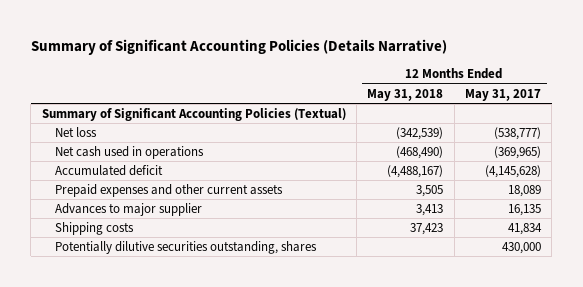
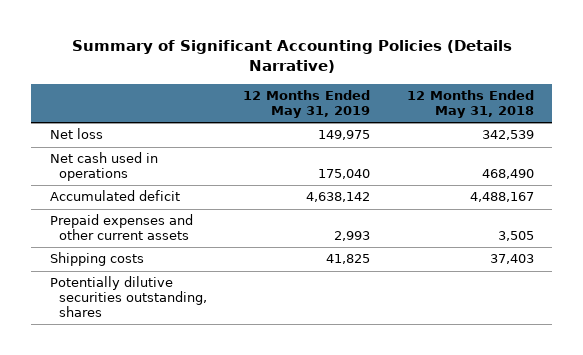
- | 12 Months Ended May 31, 2018 | 12 Months Ended May 31, 2017
+ | 12 Months Ended May 31, 2019 | 12 Months Ended May 31, 2018
- Summary of Significant Accounting Policies (Textual)
- Net loss | (342,539) | (538,777)
- Net cash used in operations | (468,490) | (369,965)
- Accumulated deficit | (4,488,167) | (4,145,628)
+ Net loss | 149,975 | 342,539
+ Net cash used in operations | 175,040 | 468,490
+ Accumulated deficit | 4,638,142 | 4,488,167
- Advances to major supplier | 3,413 | 16,135
- Shipping costs | 37,423 | 41,834
+ Shipping costs | 41,825 | 37,403

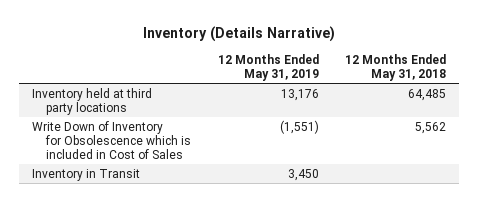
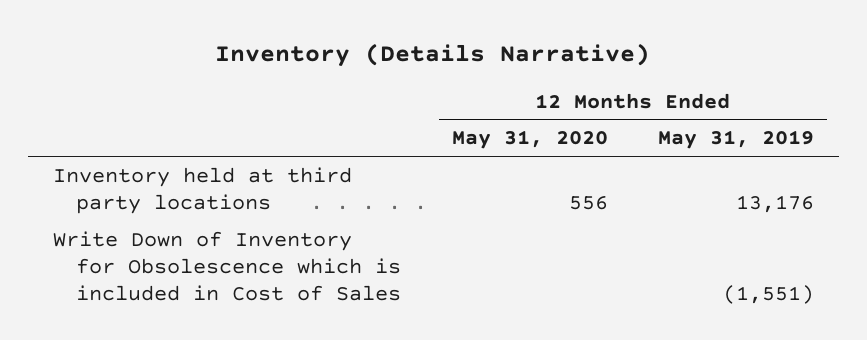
- | 12 Months Ended May 31, 2019 | 12 Months Ended May 31, 2018
+ | 12 Months Ended May 31, 2020 | 12 Months Ended May 31, 2019
- Inventory in Transit | 3,450 |

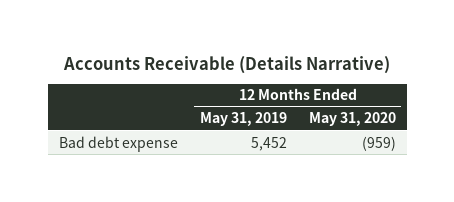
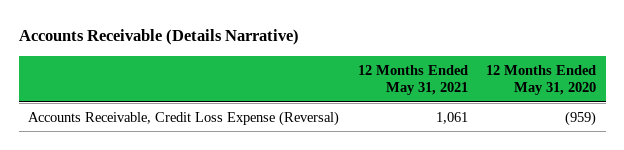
- | 12 Months Ended May 31, 2019 | 12 Months Ended May 31, 2020
+ | 12 Months Ended May 31, 2021 | 12 Months Ended May 31, 2020
- Bad debt expense | 5,452 | (959)
+ Accounts Receivable, Credit Loss Expense (Reversal) | 1,061 | (959)

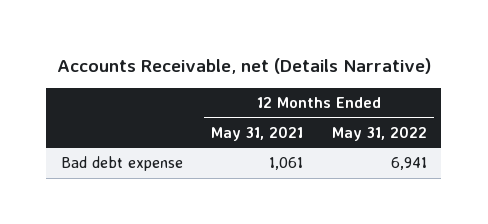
- Accounts Receivable (Details Narrative)
+ Accounts Receivable, net (Details Narrative)
- | 12 Months Ended May 31, 2021 | 12 Months Ended May 31, 2020
+ | 12 Months Ended May 31, 2021 | 12 Months Ended May 31, 2022
- Accounts Receivable, Credit Loss Expense (Reversal) | 1,061 | (959)
+ Bad debt expense | 1,061 | 6,941

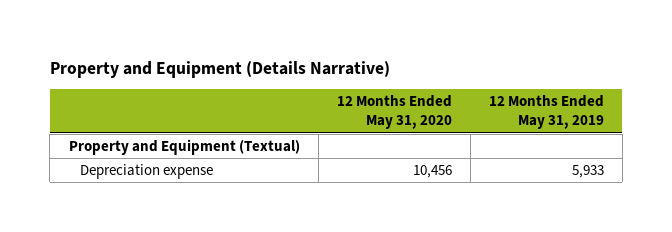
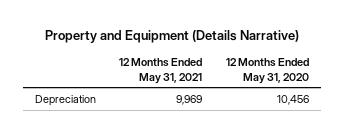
- | 12 Months Ended May 31, 2020 | 12 Months Ended May 31, 2019
+ | 12 Months Ended May 31, 2021 | 12 Months Ended May 31, 2020
- Property and Equipment (Textual)
- Depreciation expense | 10,456 | 5,933
+ Depreciation | 9,969 | 10,456

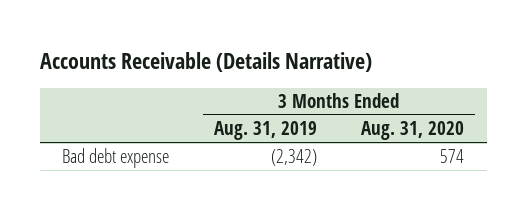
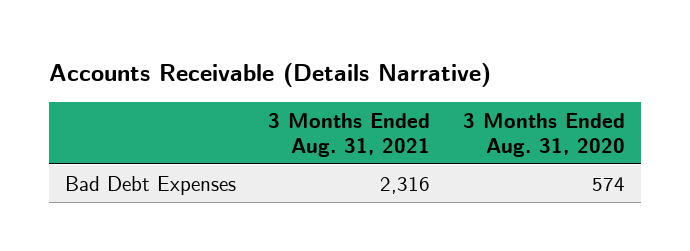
- | 3 Months Ended Aug. 31, 2019 | 3 Months Ended Aug. 31, 2020
+ | 3 Months Ended Aug. 31, 2021 | 3 Months Ended Aug. 31, 2020
- Bad debt expense | (2,342) | 574
+ Bad Debt Expenses | 2,316 | 574

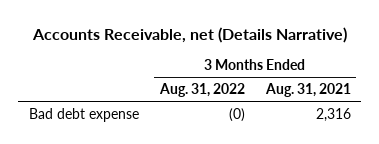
- Accounts Receivable (Details Narrative)
+ Accounts Receivable, net (Details Narrative)
- | 3 Months Ended Aug. 31, 2021 | 3 Months Ended Aug. 31, 2020
+ | 3 Months Ended Aug. 31, 2022 | 3 Months Ended Aug. 31, 2021
- Bad Debt Expenses | 2,316 | 574
+ Bad debt expense | (0) | 2,316

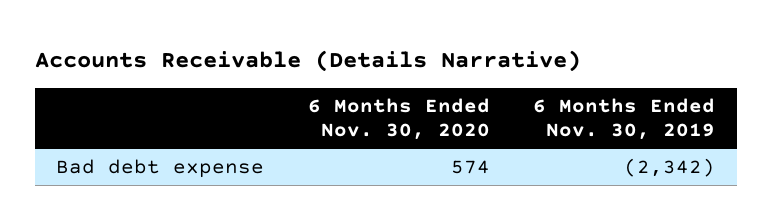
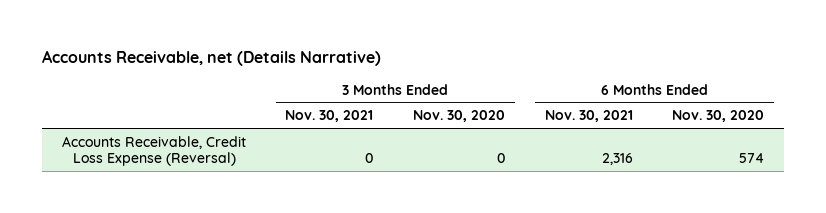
- Accounts Receivable (Details Narrative)
+ Accounts Receivable, net (Details Narrative)
- | 6 Months Ended Nov. 30, 2020 | 6 Months Ended Nov. 30, 2019
+ | 3 Months Ended Nov. 30, 2021 | 3 Months Ended Nov. 30, 2020 | 6 Months Ended Nov. 30, 2021 | 6 Months Ended Nov. 30, 2020
- Bad debt expense | 574 | (2,342)
+ Accounts Receivable, Credit Loss Expense (Reversal) | 0 | 0 | 2,316 | 574

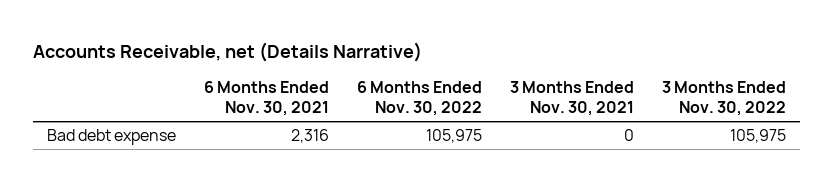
- | 3 Months Ended Nov. 30, 2021 | 3 Months Ended Nov. 30, 2020 | 6 Months Ended Nov. 30, 2021 | 6 Months Ended Nov. 30, 2020
+ | 6 Months Ended Nov. 30, 2021 | 6 Months Ended Nov. 30, 2022 | 3 Months Ended Nov. 30, 2021 | 3 Months Ended Nov. 30, 2022
- Accounts Receivable, Credit Loss Expense (Reversal) | 0 | 0 | 2,316 | 574
+ Bad debt expense | 2,316 | 105,975 | 0 | 105,975

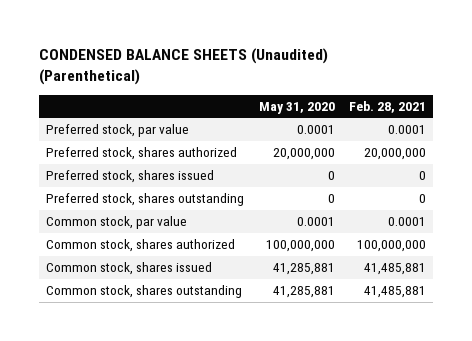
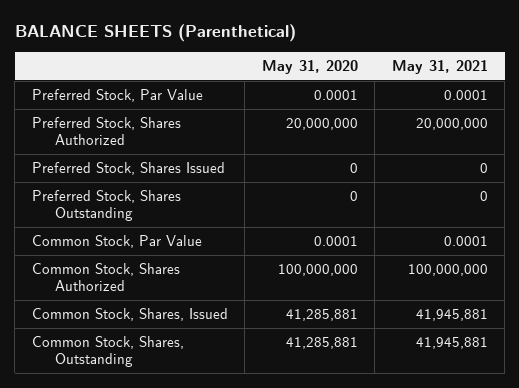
- CONDENSED BALANCE SHEETS (Unaudited) (Parenthetical)
+ BALANCE SHEETS (Parenthetical)
- | May 31, 2020 | Feb. 28, 2021
+ | May 31, 2020 | May 31, 2021
- Preferred stock, par value | 0.0001 | 0.0001
- Preferred stock, shares authorized | 20,000,000 | 20,000,000
- Preferred stock, shares issued | 0 | 0
- Preferred stock, shares outstanding | 0 | 0
- Common stock, par value | 0.0001 | 0.0001
- Common stock, shares authorized | 100,000,000 | 100,000,000
- Common stock, shares issued | 41,285,881 | 41,485,881
- Common stock, shares outstanding | 41,285,881 | 41,485,881
+ Preferred Stock, Par Value | 0.0001 | 0.0001
+ Preferred Stock, Shares Authorized | 20,000,000 | 20,000,000
+ Preferred Stock, Shares Issued | 0 | 0
+ Preferred Stock, Shares Outstanding | 0 | 0
+ Common Stock, Par Value | 0.0001 | 0.0001
+ Common Stock, Shares Authorized | 100,000,000 | 100,000,000
+ Common Stock, Shares, Issued | 41,285,881 | 41,945,881
+ Common Stock, Shares, Outstanding | 41,285,881 | 41,945,881

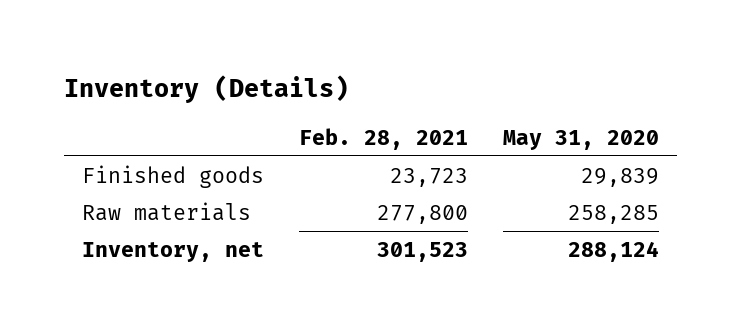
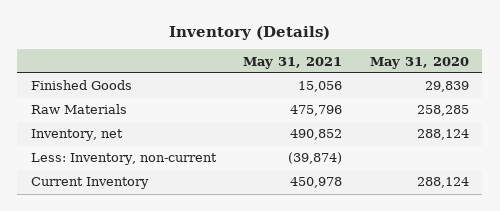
- | Feb. 28, 2021 | May 31, 2020
+ | May 31, 2021 | May 31, 2020
- Finished goods | 23,723 | 29,839
- Raw materials | 277,800 | 258,285
+ Finished Goods | 15,056 | 29,839
+ Raw Materials | 475,796 | 258,285
+ Less: Inventory, non-current | (39,874) |
+ Current Inventory | 450,978 | 288,124

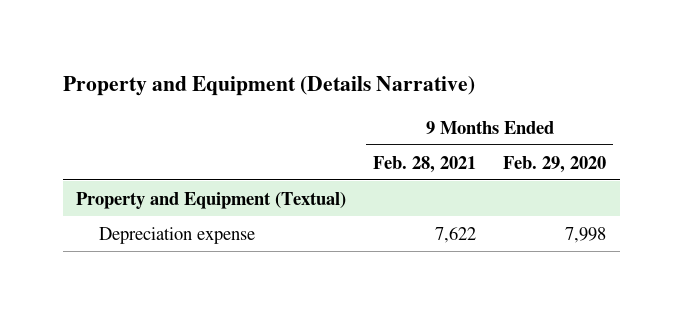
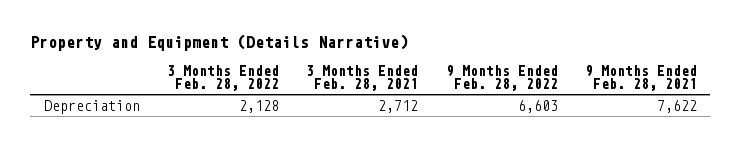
- | 9 Months Ended Feb. 28, 2021 | 9 Months Ended Feb. 29, 2020
+ | 3 Months Ended Feb. 28, 2022 | 3 Months Ended Feb. 28, 2021 | 9 Months Ended Feb. 28, 2022 | 9 Months Ended Feb. 28, 2021
- Property and Equipment (Textual)
- Depreciation expense | 7,622 | 7,998
+ Depreciation | 2,128 | 2,712 | 6,603 | 7,622

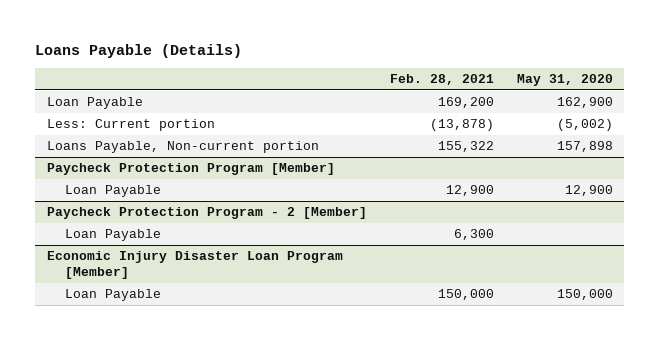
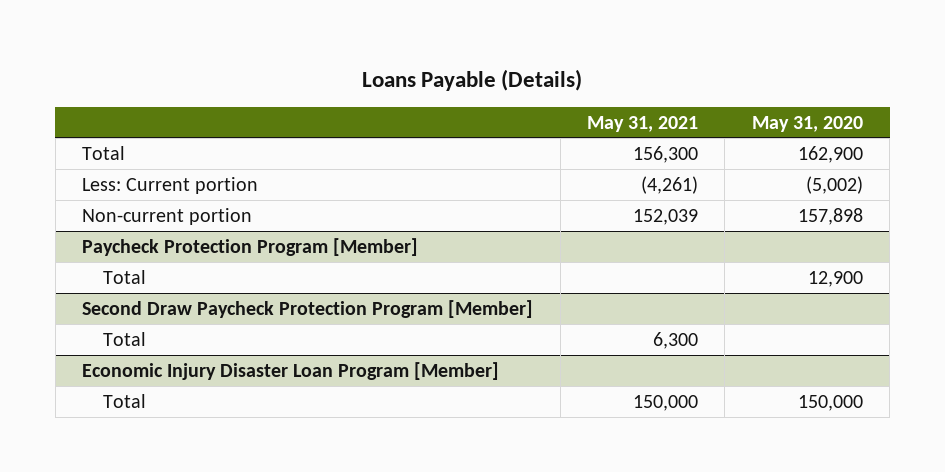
- | Feb. 28, 2021 | May 31, 2020
+ | May 31, 2021 | May 31, 2020
- Loan Payable | 169,200 | 162,900
+ Total | 156,300 | 162,900
- Loans Payable, Non-current portion | 155,322 | 157,898
+ Non-current portion | 152,039 | 157,898
@ Paycheck Protection Program [Member]
- Loan Payable | 12,900 | 12,900
- Paycheck Protection Program - 2 [Member]
- Loan Payable | 6,300 |
@ Paycheck Protection Program [Member]
+ Total | | 12,900
+ Second Draw Paycheck Protection Program [Member]
+ Total | 6,300 |
@ Economic Injury Disaster Loan Program [Member]
- Loan Payable | 150,000 | 150,000
+ Total | 150,000 | 150,000

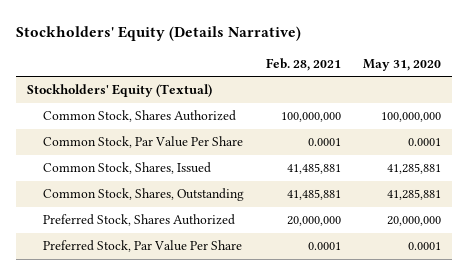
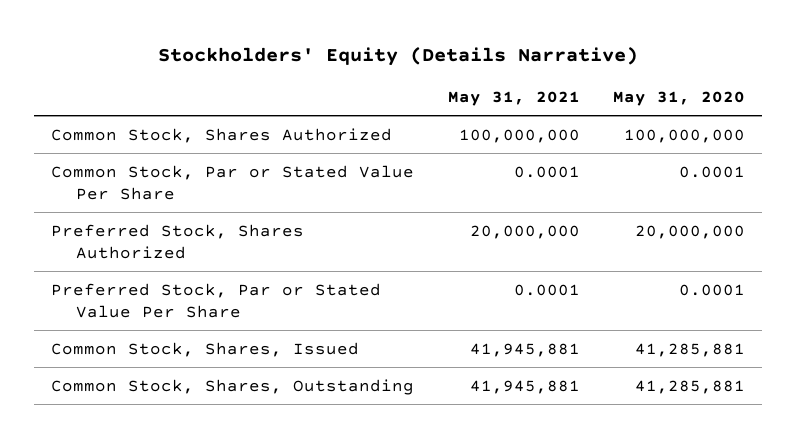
- | Feb. 28, 2021 | May 31, 2020
+ | May 31, 2021 | May 31, 2020
- Stockholders' Equity (Textual)
- Common Stock, Par Value Per Share | 0.0001 | 0.0001
+ Common Stock, Par or Stated Value Per Share | 0.0001 | 0.0001
moved up: Preferred Stock, Shares Authorized | 20,000,000 | 20,000,000
+ Preferred Stock, Par or Stated Value Per Share | 0.0001 | 0.0001
- Preferred Stock, Par Value Per Share | 0.0001 | 0.0001

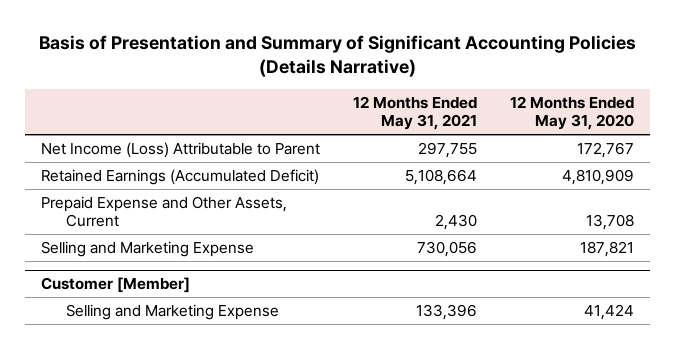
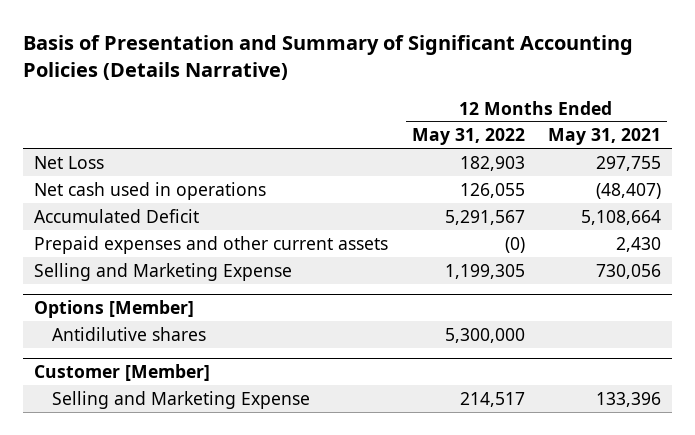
- | 12 Months Ended May 31, 2021 | 12 Months Ended May 31, 2020
+ | 12 Months Ended May 31, 2022 | 12 Months Ended May 31, 2021
- Net Income (Loss) Attributable to Parent | 297,755 | 172,767
- Retained Earnings (Accumulated Deficit) | 5,108,664 | 4,810,909
- Prepaid Expense and Other Assets, Current | 2,430 | 13,708
+ Net Loss | 182,903 | 297,755
+ Net cash used in operations | 126,055 | (48,407)
+ Accumulated Deficit | 5,291,567 | 5,108,664
+ Prepaid expenses and other current assets | (0) | 2,430
+ Options [Member]
+ Antidilutive shares | 5,300,000 |

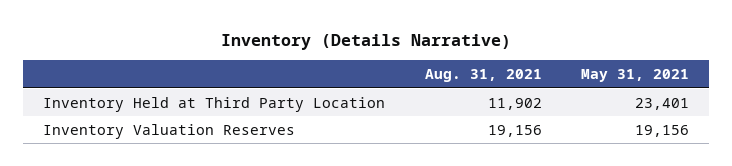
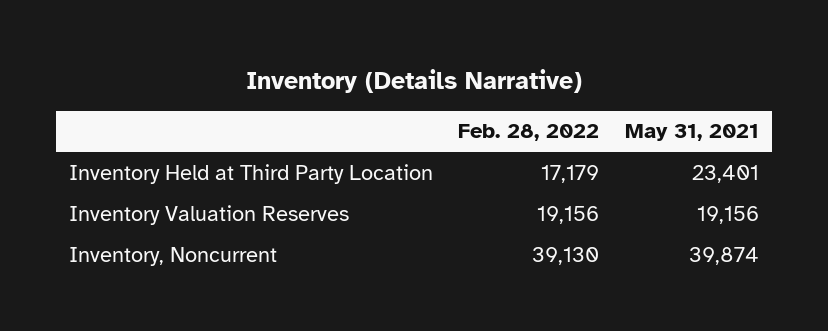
- | Aug. 31, 2021 | May 31, 2021
+ | Feb. 28, 2022 | May 31, 2021
+ Inventory, Noncurrent | 39,130 | 39,874

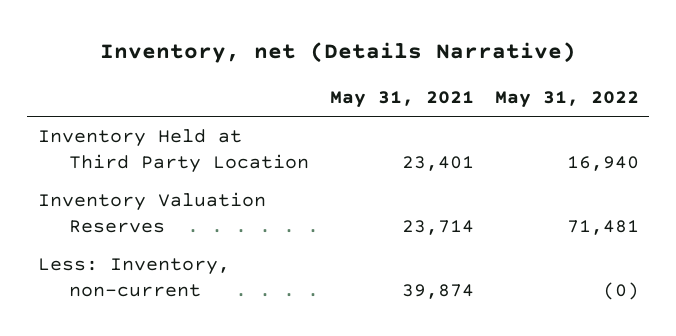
- Inventory (Details Narrative)
+ Inventory, net (Details Narrative)
- | Feb. 28, 2022 | May 31, 2021
+ | May 31, 2021 | May 31, 2022
- Inventory Valuation Reserves | 19,156 | 19,156
- Inventory, Noncurrent | 39,130 | 39,874
+ Inventory Valuation Reserves | 23,714 | 71,481
+ Less: Inventory, non-current | 39,874 | (0)

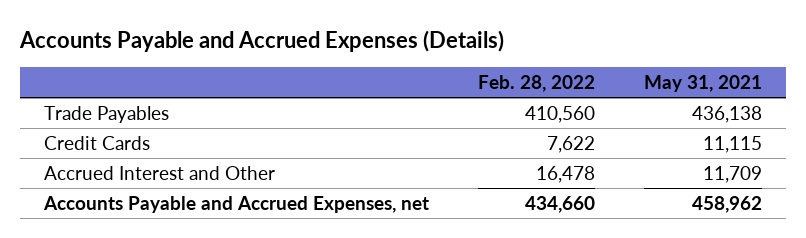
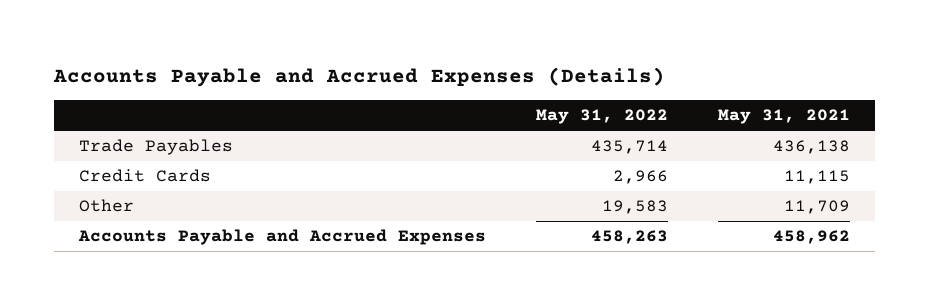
- | Feb. 28, 2022 | May 31, 2021
+ | May 31, 2022 | May 31, 2021
- Accrued Interest and Other | 16,478 | 11,709
- Accounts Payable and Accrued Expenses, net | 434,660 | 458,962
+ Other | 19,583 | 11,709
+ Accounts Payable and Accrued Expenses | 458,263 | 458,962

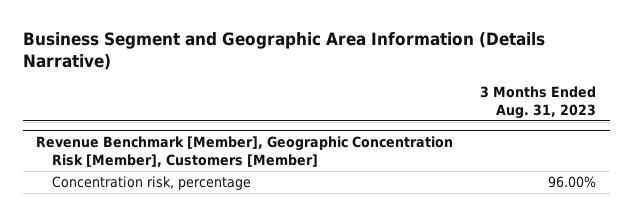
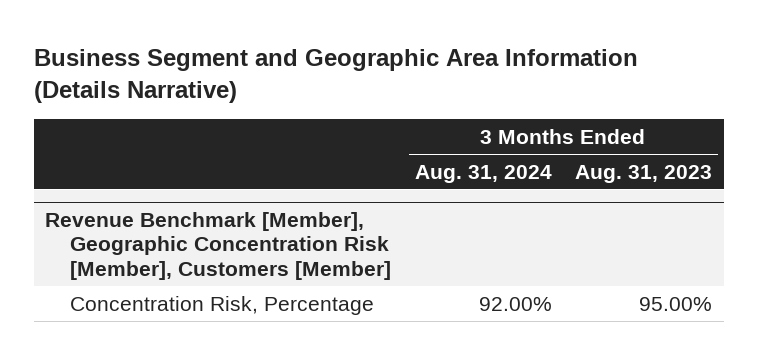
- | 3 Months Ended Aug. 31, 2023
+ | 3 Months Ended Aug. 31, 2024 | 3 Months Ended Aug. 31, 2023
@ Revenue Benchmark [Member], Geographic Concentration Risk [Member], Customers [Member]
- Concentration risk, percentage | 96.00%
+ Concentration Risk, Percentage | 92.00% | 95.00%

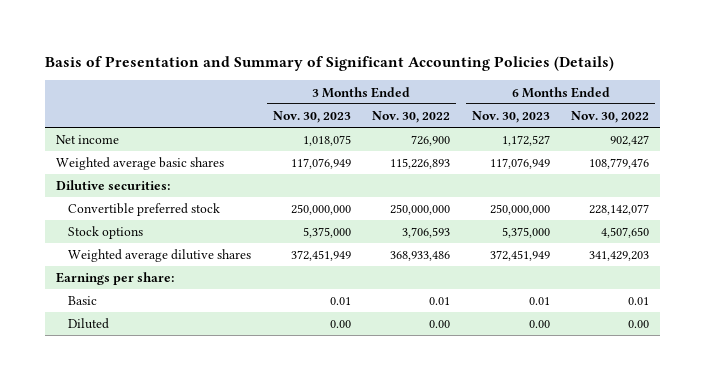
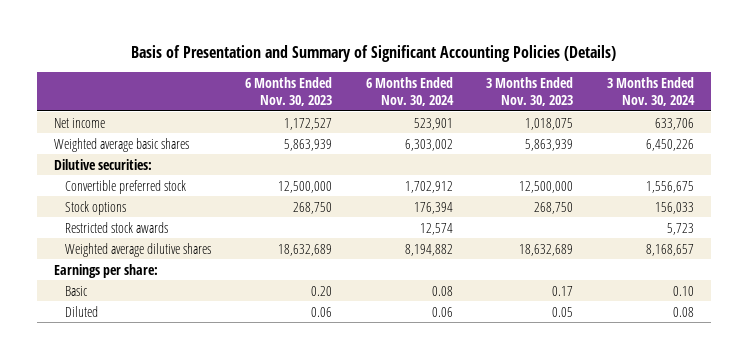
- | 3 Months Ended Nov. 30, 2023 | 3 Months Ended Nov. 30, 2022 | 6 Months Ended Nov. 30, 2023 | 6 Months Ended Nov. 30, 2022
+ | 6 Months Ended Nov. 30, 2023 | 6 Months Ended Nov. 30, 2024 | 3 Months Ended Nov. 30, 2023 | 3 Months Ended Nov. 30, 2024
- Weighted average basic shares | 117,076,949 | 115,226,893 | 117,076,949 | 108,779,476
+ Weighted average basic shares | 5,863,939 | 6,303,002 | 5,863,939 | 6,450,226
- Convertible preferred stock | 250,000,000 | 250,000,000 | 250,000,000 | 228,142,077
- Stock options | 5,375,000 | 3,706,593 | 5,375,000 | 4,507,650
- Weighted average dilutive shares | 372,451,949 | 368,933,486 | 372,451,949 | 341,429,203
+ Convertible preferred stock | 12,500,000 | 1,702,912 | 12,500,000 | 1,556,675
+ Stock options | 268,750 | 176,394 | 268,750 | 156,033
+ Restricted stock awards | | 12,574 | | 5,723
+ Weighted average dilutive shares | 18,632,689 | 8,194,882 | 18,632,689 | 8,168,657
- Basic | 0.01 | 0.01 | 0.01 | 0.01
- Diluted | 0.00 | 0.00 | 0.00 | 0.00
+ Basic | 0.20 | 0.08 | 0.17 | 0.10
+ Diluted | 0.06 | 0.06 | 0.05 | 0.08

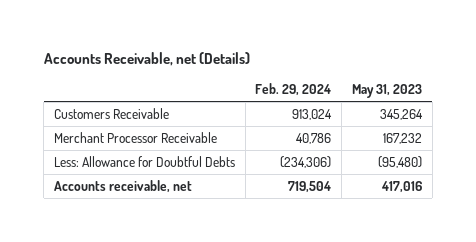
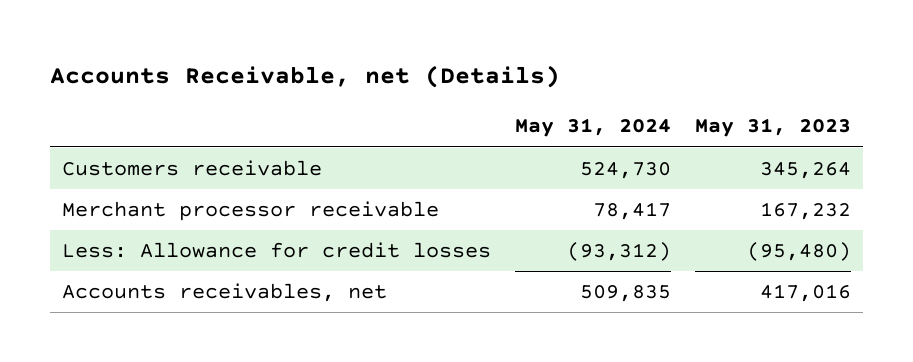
- | Feb. 29, 2024 | May 31, 2023
+ | May 31, 2024 | May 31, 2023
- Customers Receivable | 913,024 | 345,264
- Merchant Processor Receivable | 40,786 | 167,232
- Less: Allowance for Doubtful Debts | (234,306) | (95,480)
- Accounts receivable, net | 719,504 | 417,016
+ Customers receivable | 524,730 | 345,264
+ Merchant processor receivable | 78,417 | 167,232
+ Less: Allowance for credit losses | (93,312) | (95,480)
+ Accounts receivables, net | 509,835 | 417,016

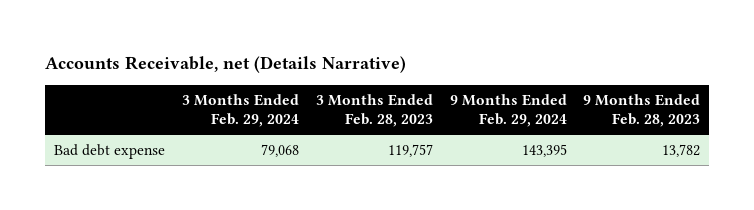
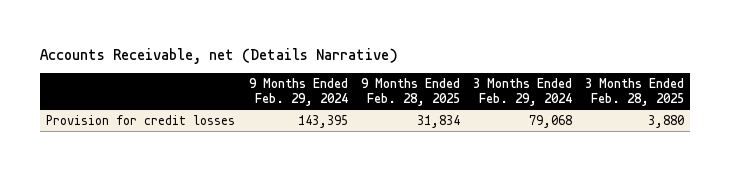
- | 3 Months Ended Feb. 29, 2024 | 3 Months Ended Feb. 28, 2023 | 9 Months Ended Feb. 29, 2024 | 9 Months Ended Feb. 28, 2023
+ | 9 Months Ended Feb. 29, 2024 | 9 Months Ended Feb. 28, 2025 | 3 Months Ended Feb. 29, 2024 | 3 Months Ended Feb. 28, 2025
- Bad debt expense | 79,068 | 119,757 | 143,395 | 13,782
+ Provision for credit losses | 143,395 | 31,834 | 79,068 | 3,880

